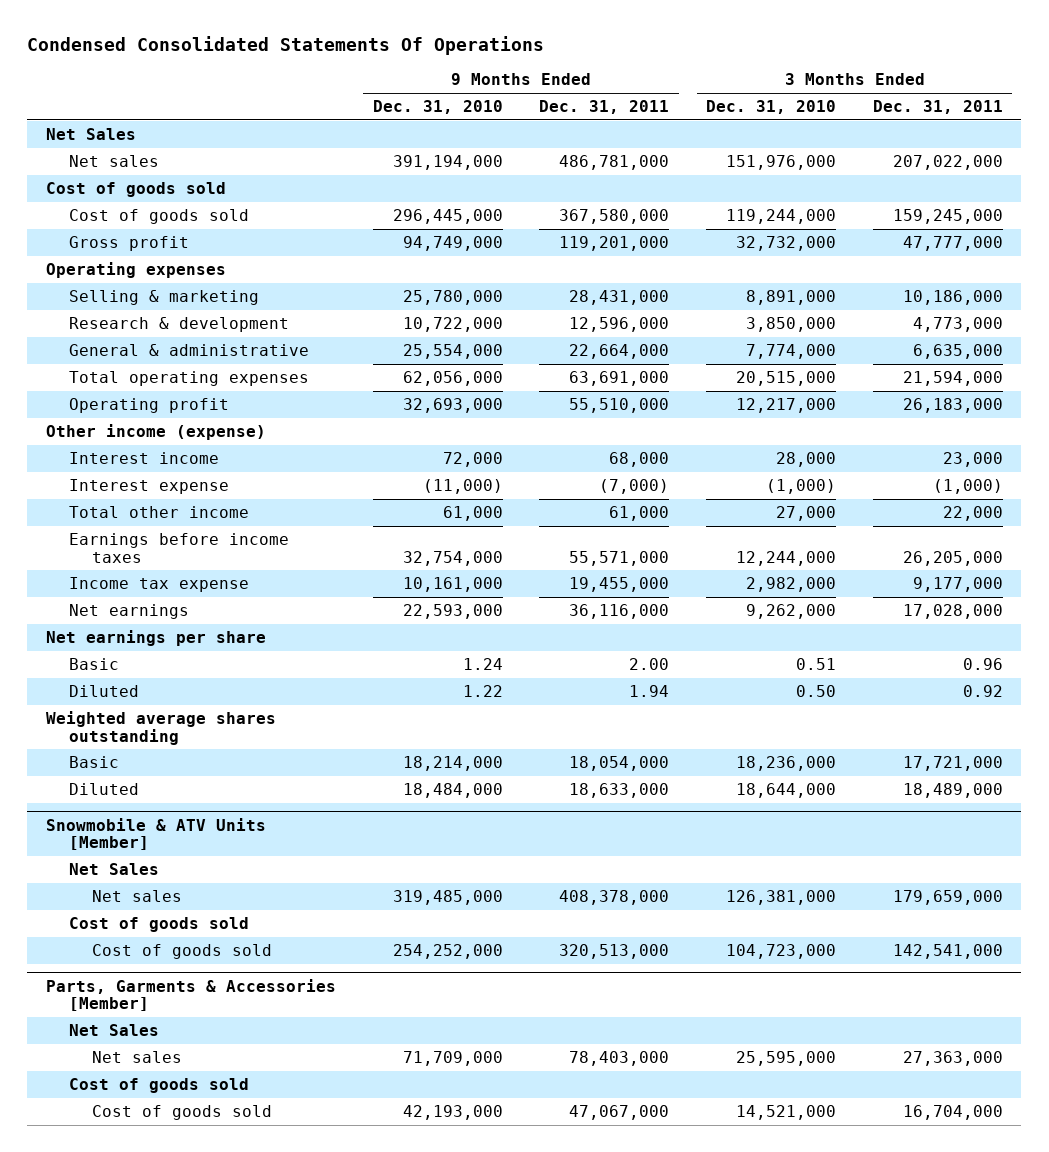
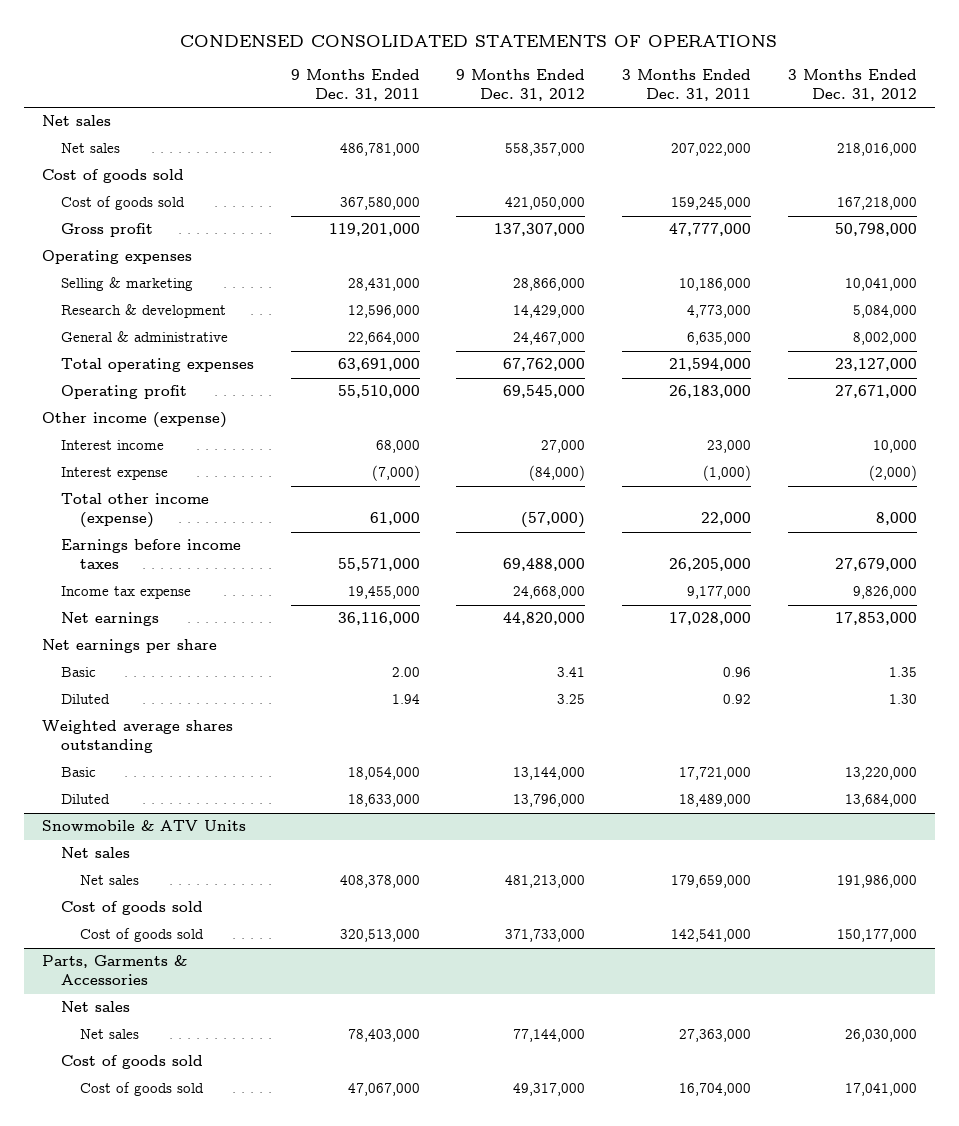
- Condensed Consolidated Statements Of Operations
+ CONDENSED CONSOLIDATED STATEMENTS OF OPERATIONS
- | 9 Months Ended Dec. 31, 2010 | 9 Months Ended Dec. 31, 2011 | 3 Months Ended Dec. 31, 2010 | 3 Months Ended Dec. 31, 2011
+ | 9 Months Ended Dec. 31, 2011 | 9 Months Ended Dec. 31, 2012 | 3 Months Ended Dec. 31, 2011 | 3 Months Ended Dec. 31, 2012
- Net Sales
+ Net sales
- Total other income | 61,000 | 61,000 | 27,000 | 22,000
+ Total other income (expense) | 61,000 | (57,000) | 22,000 | 8,000
- Snowmobile & ATV Units [Member]
- Net Sales
+ Snowmobile & ATV Units
+ Net sales
- Parts, Garments & Accessories [Member]
- Net Sales
+ Parts, Garments & Accessories
+ Net sales

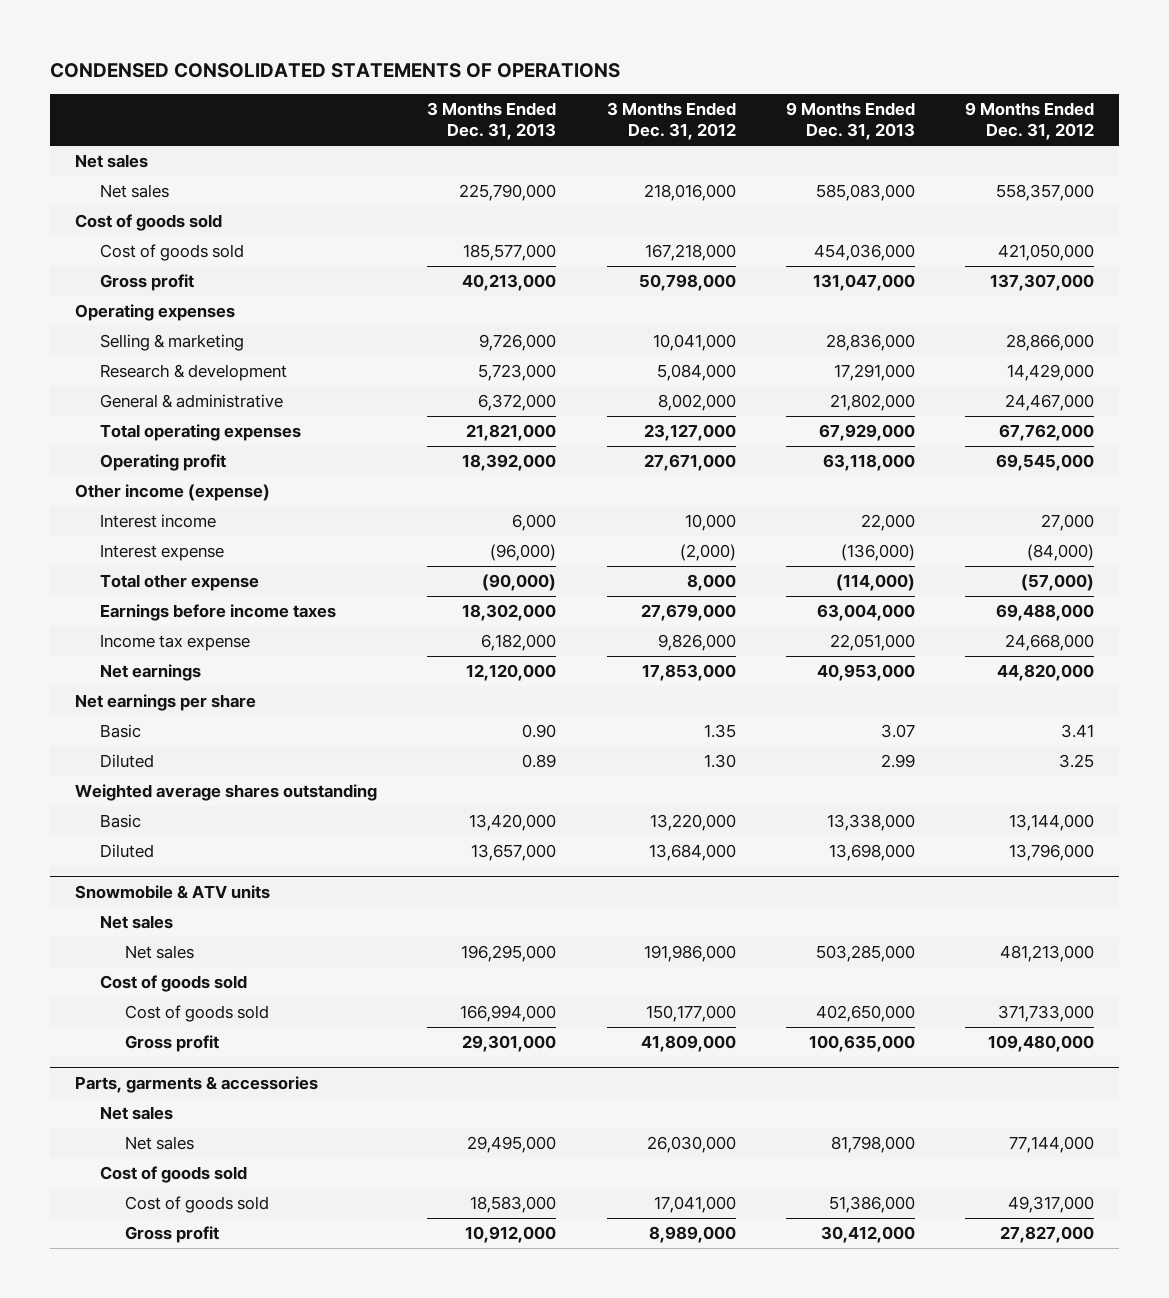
- | 9 Months Ended Dec. 31, 2011 | 9 Months Ended Dec. 31, 2012 | 3 Months Ended Dec. 31, 2011 | 3 Months Ended Dec. 31, 2012
+ | 3 Months Ended Dec. 31, 2013 | 3 Months Ended Dec. 31, 2012 | 9 Months Ended Dec. 31, 2013 | 9 Months Ended Dec. 31, 2012
- Total other income (expense) | 61,000 | (57,000) | 22,000 | 8,000
+ Total other expense | (90,000) | 8,000 | (114,000) | (57,000)
- Snowmobile & ATV Units
+ Snowmobile & ATV units
- Parts, Garments & Accessories
+ Gross profit | 29,301,000 | 41,809,000 | 100,635,000 | 109,480,000
+ Parts, garments & accessories
+ Gross profit | 10,912,000 | 8,989,000 | 30,412,000 | 27,827,000

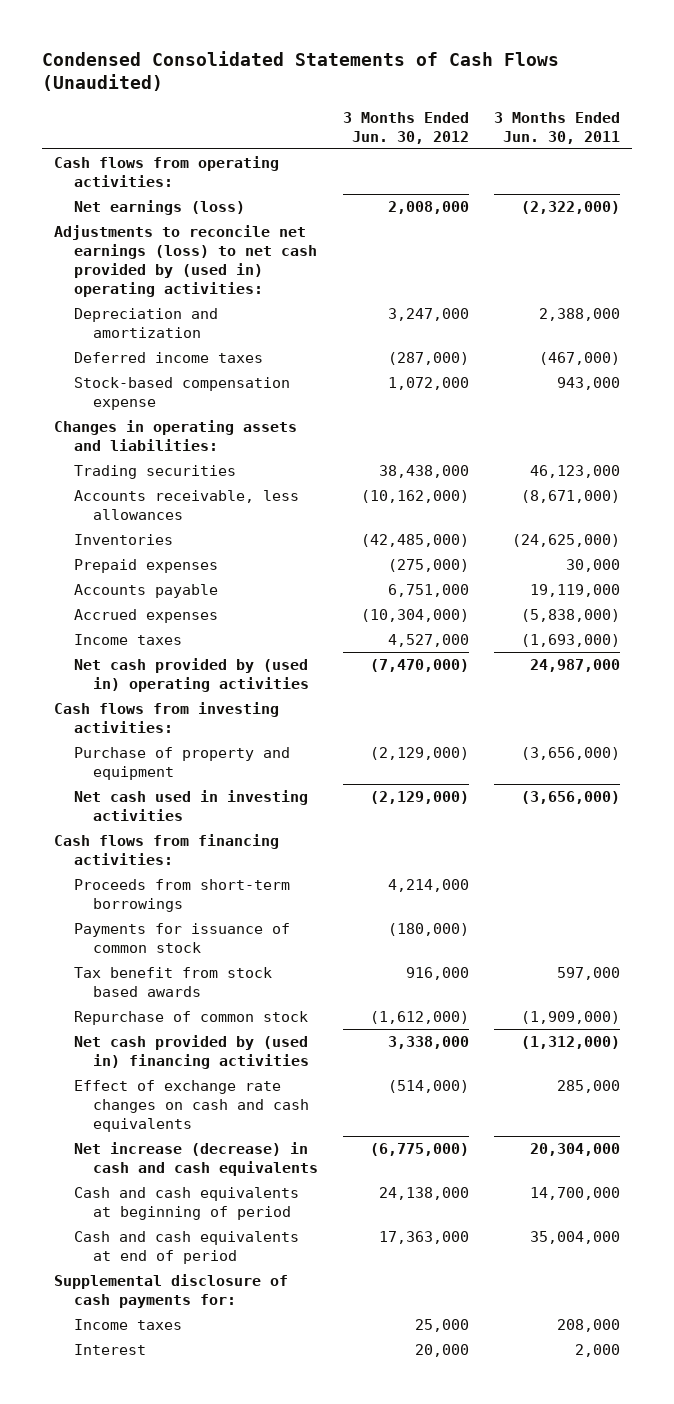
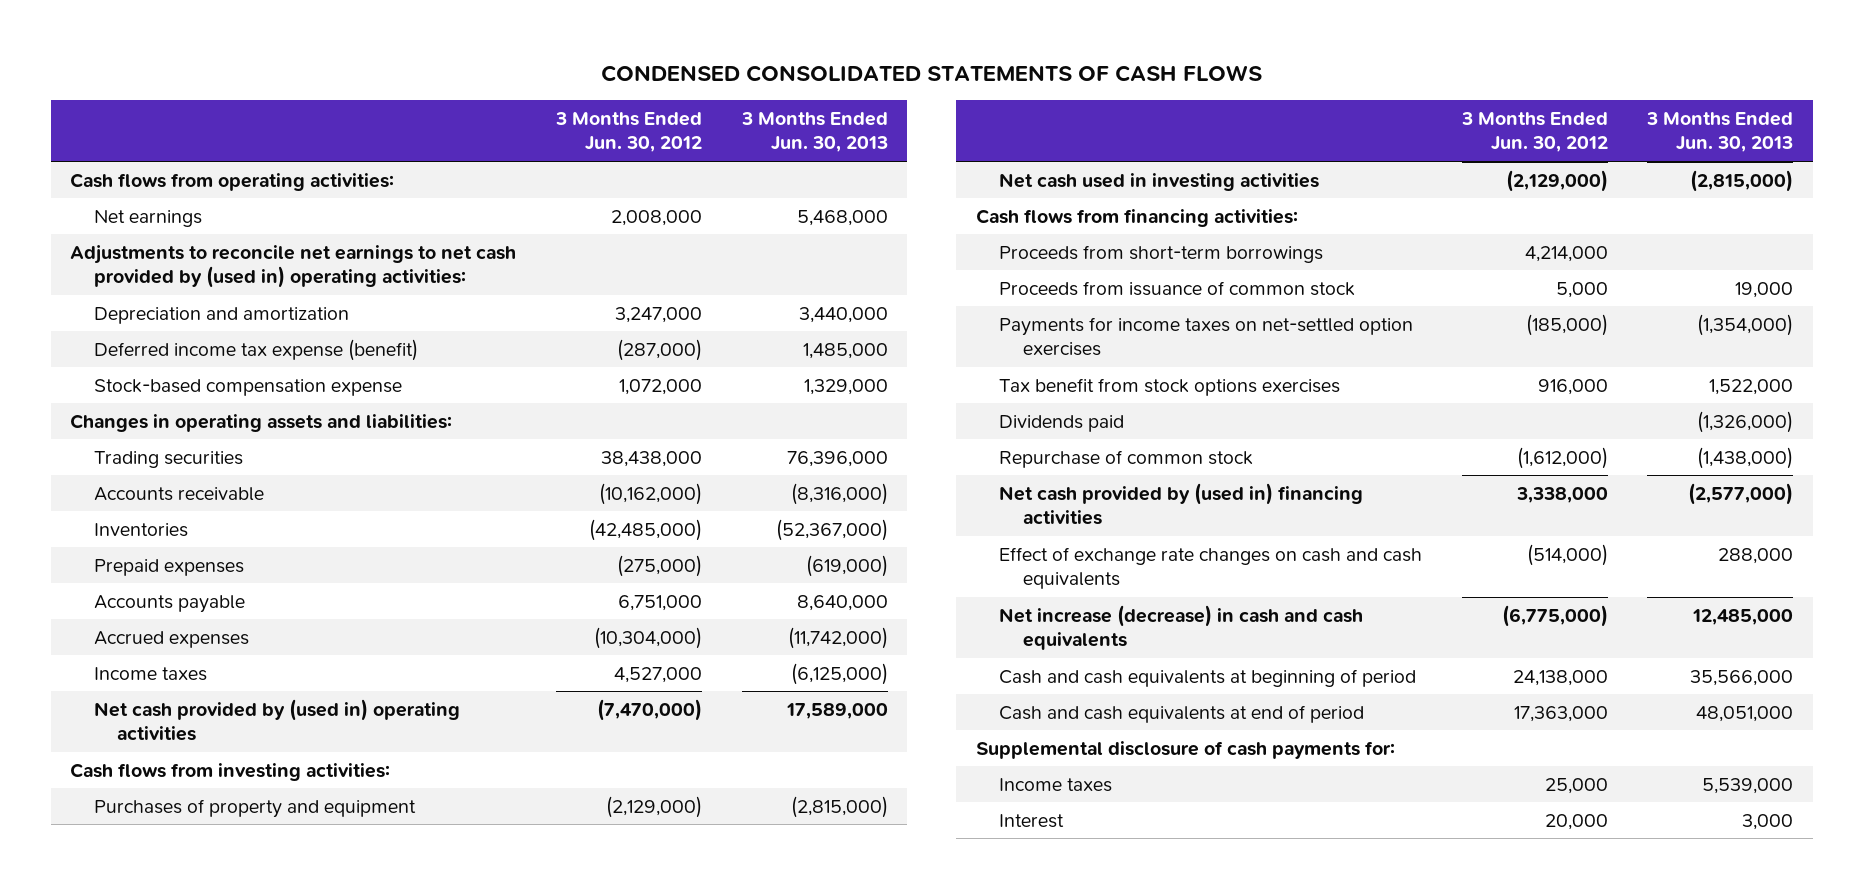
- Condensed Consolidated Statements of Cash Flows (Unaudited)
+ CONDENSED CONSOLIDATED STATEMENTS OF CASH FLOWS
- | 3 Months Ended Jun. 30, 2012 | 3 Months Ended Jun. 30, 2011
+ | 3 Months Ended Jun. 30, 2012 | 3 Months Ended Jun. 30, 2013
- Net earnings (loss) | 2,008,000 | (2,322,000)
- Adjustments to reconcile net earnings (loss) to net cash provided by (used in) operating activities:
+ Net earnings | 2,008,000 | 5,468,000
+ Adjustments to reconcile net earnings to net cash provided by (used in) operating activities:
- Deferred income taxes | (287,000) | (467,000)
+ Deferred income tax expense (benefit) | (287,000) | 1,485,000
- Accounts receivable, less allowances | (10,162,000) | (8,671,000)
+ Accounts receivable | (10,162,000) | (8,316,000)
- Purchase of property and equipment | (2,129,000) | (3,656,000)
+ Purchases of property and equipment | (2,129,000) | (2,815,000)
- Payments for issuance of common stock | (180,000) |
- Tax benefit from stock based awards | 916,000 | 597,000
+ Proceeds from issuance of common stock | 5,000 | 19,000
+ Payments for income taxes on net-settled option exercises | (185,000) | (1,354,000)
+ Tax benefit from stock options exercises | 916,000 | 1,522,000
+ Dividends paid | | (1,326,000)

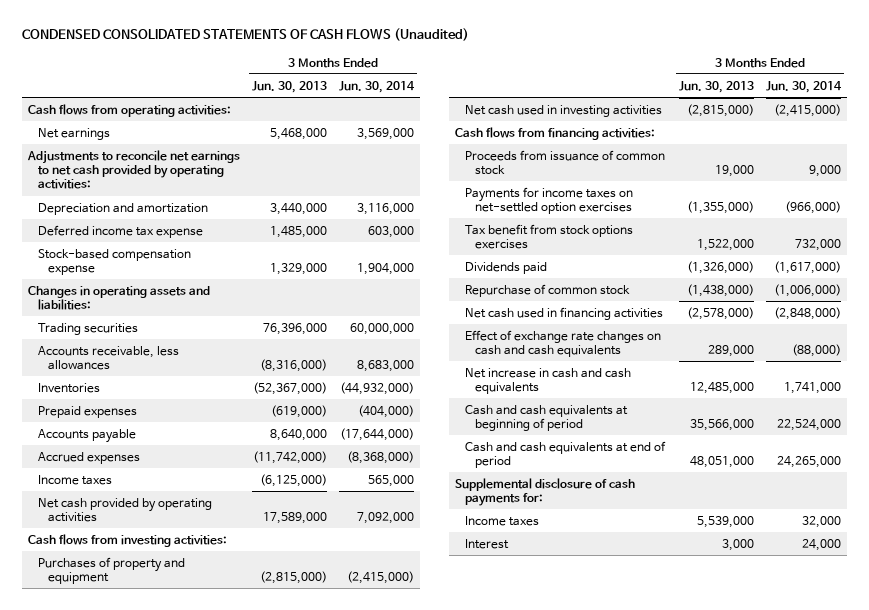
- CONDENSED CONSOLIDATED STATEMENTS OF CASH FLOWS
+ CONDENSED CONSOLIDATED STATEMENTS OF CASH FLOWS (Unaudited)
- | 3 Months Ended Jun. 30, 2012 | 3 Months Ended Jun. 30, 2013
+ | 3 Months Ended Jun. 30, 2013 | 3 Months Ended Jun. 30, 2014
- Adjustments to reconcile net earnings to net cash provided by (used in) operating activities:
+ Adjustments to reconcile net earnings to net cash provided by operating activities:
- Deferred income tax expense (benefit) | (287,000) | 1,485,000
+ Deferred income tax expense | 1,485,000 | 603,000
- Accounts receivable | (10,162,000) | (8,316,000)
+ Accounts receivable, less allowances | (8,316,000) | 8,683,000
- Net cash provided by (used in) operating activities | (7,470,000) | 17,589,000
+ Net cash provided by operating activities | 17,589,000 | 7,092,000
- Proceeds from short-term borrowings | 4,214,000 |
- Payments for income taxes on net-settled option exercises | (185,000) | (1,354,000)
+ Payments for income taxes on net-settled option exercises | (1,355,000) | (966,000)
- Net cash provided by (used in) financing activities | 3,338,000 | (2,577,000)
- Effect of exchange rate changes on cash and cash equivalents | (514,000) | 288,000
- Net increase (decrease) in cash and cash equivalents | (6,775,000) | 12,485,000
+ Net cash used in financing activities | (2,578,000) | (2,848,000)
+ Effect of exchange rate changes on cash and cash equivalents | 289,000 | (88,000)
+ Net increase in cash and cash equivalents | 12,485,000 | 1,741,000

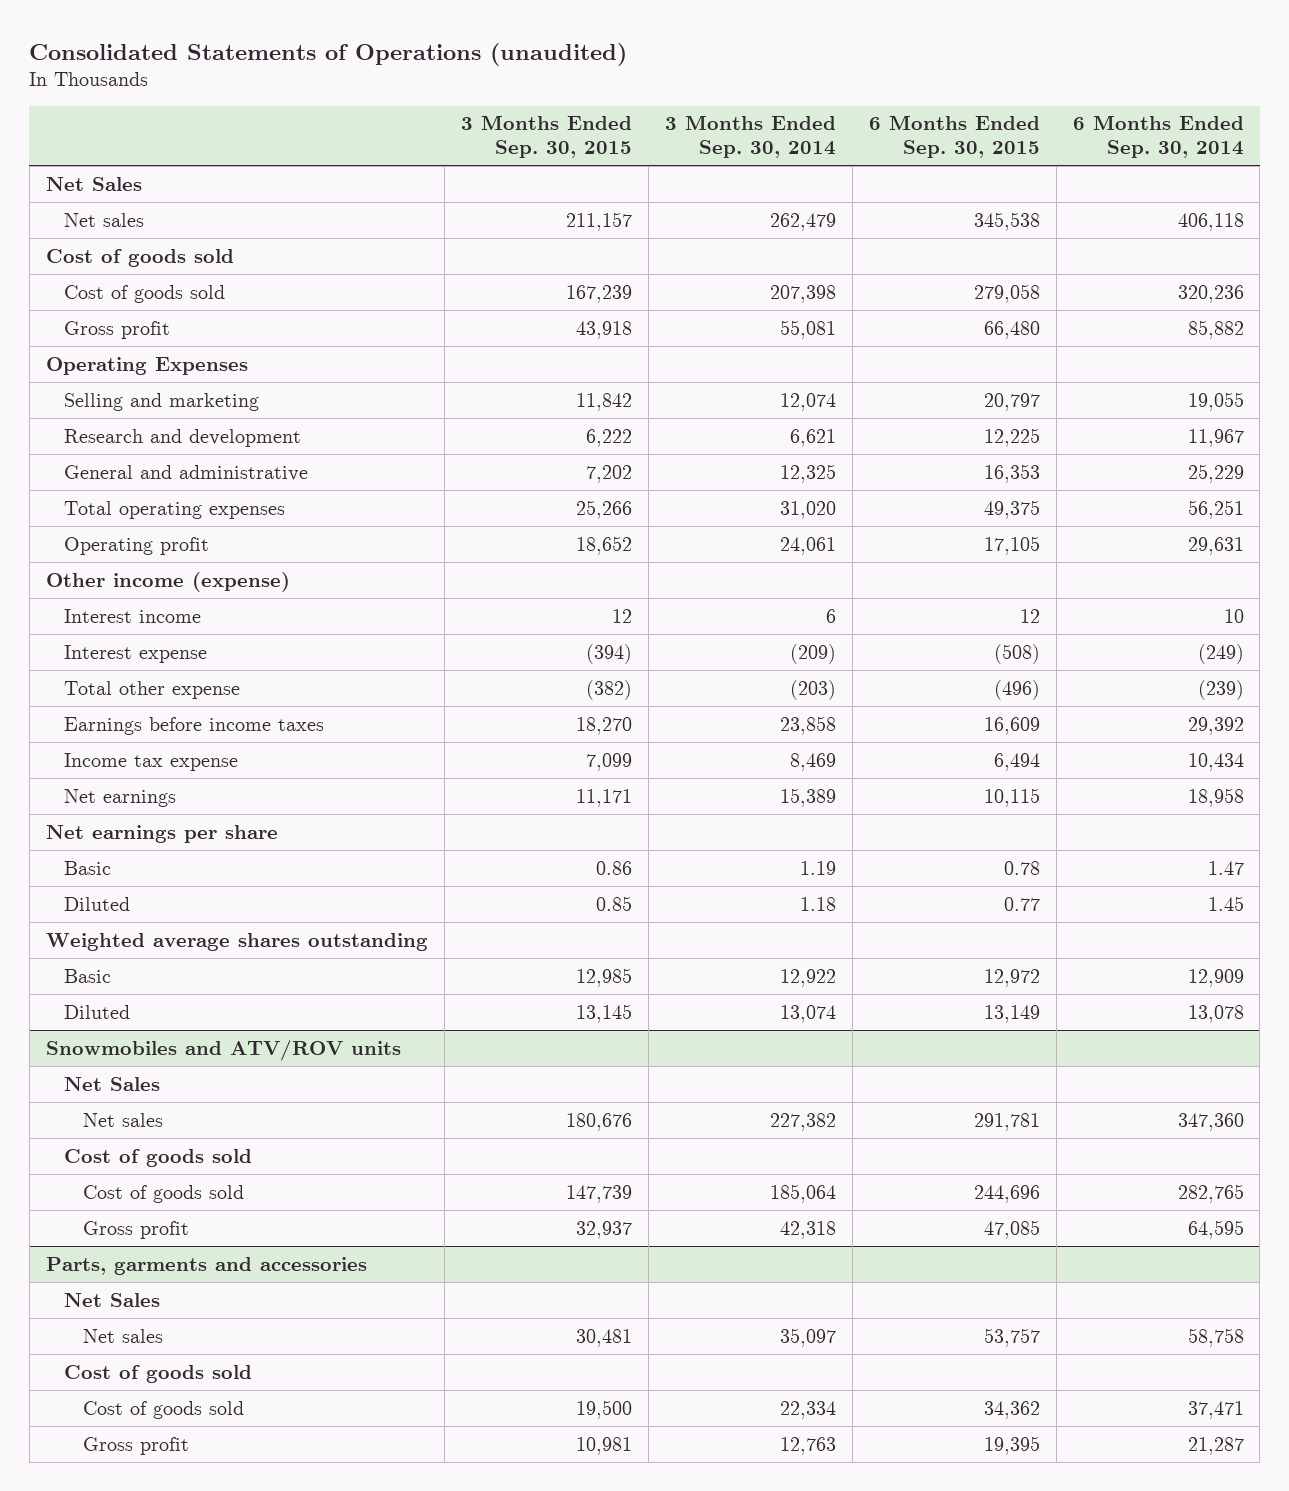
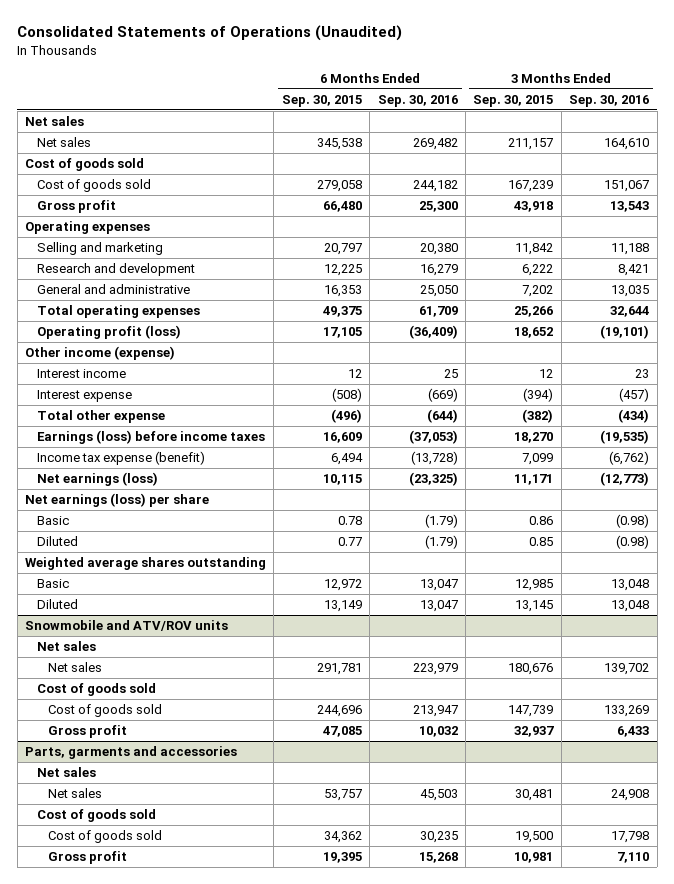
- Consolidated Statements of Operations (unaudited)
+ Consolidated Statements of Operations (Unaudited)
- | 3 Months Ended Sep. 30, 2015 | 3 Months Ended Sep. 30, 2014 | 6 Months Ended Sep. 30, 2015 | 6 Months Ended Sep. 30, 2014
+ | 6 Months Ended Sep. 30, 2015 | 6 Months Ended Sep. 30, 2016 | 3 Months Ended Sep. 30, 2015 | 3 Months Ended Sep. 30, 2016
- Net Sales
+ Net sales
- Operating Expenses
+ Operating expenses
- Operating profit | 18,652 | 24,061 | 17,105 | 29,631
+ Operating profit (loss) | 17,105 | (36,409) | 18,652 | (19,101)
- Earnings before income taxes | 18,270 | 23,858 | 16,609 | 29,392
- Income tax expense | 7,099 | 8,469 | 6,494 | 10,434
- Net earnings | 11,171 | 15,389 | 10,115 | 18,958
- Net earnings per share
+ Earnings (loss) before income taxes | 16,609 | (37,053) | 18,270 | (19,535)
+ Income tax expense (benefit) | 6,494 | (13,728) | 7,099 | (6,762)
+ Net earnings (loss) | 10,115 | (23,325) | 11,171 | (12,773)
+ Net earnings (loss) per share
- Snowmobiles and ATV/ROV units
- Net Sales
+ Snowmobile and ATV/ROV units
+ Net sales
@ Parts, garments and accessories
- Net Sales
+ Net sales

